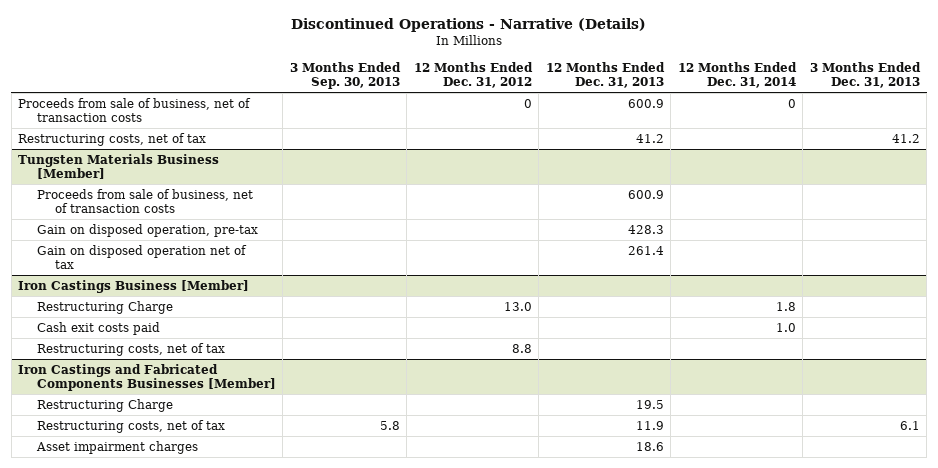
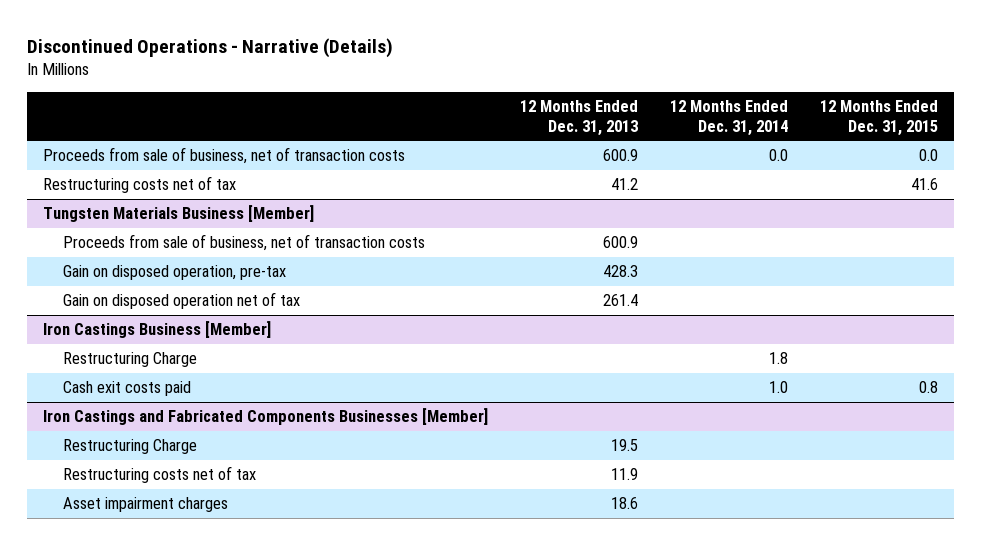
- | 3 Months Ended Sep. 30, 2013 | 12 Months Ended Dec. 31, 2012 | 12 Months Ended Dec. 31, 2013 | 12 Months Ended Dec. 31, 2014 | 3 Months Ended Dec. 31, 2013
+ | 12 Months Ended Dec. 31, 2013 | 12 Months Ended Dec. 31, 2014 | 12 Months Ended Dec. 31, 2015
- Proceeds from sale of business, net of transaction costs | | 0 | 600.9 | 0 |
- Restructuring costs, net of tax | | | 41.2 | | 41.2
+ Proceeds from sale of business, net of transaction costs | 600.9 | 0.0 | 0.0
+ Restructuring costs net of tax | 41.2 | | 41.6
@ Iron Castings Business [Member]
- Restructuring costs, net of tax | | 8.8 | | |
@ Iron Castings and Fabricated Components Businesses [Member]
- Restructuring costs, net of tax | 5.8 | | 11.9 | | 6.1
+ Restructuring costs net of tax | 11.9 | |

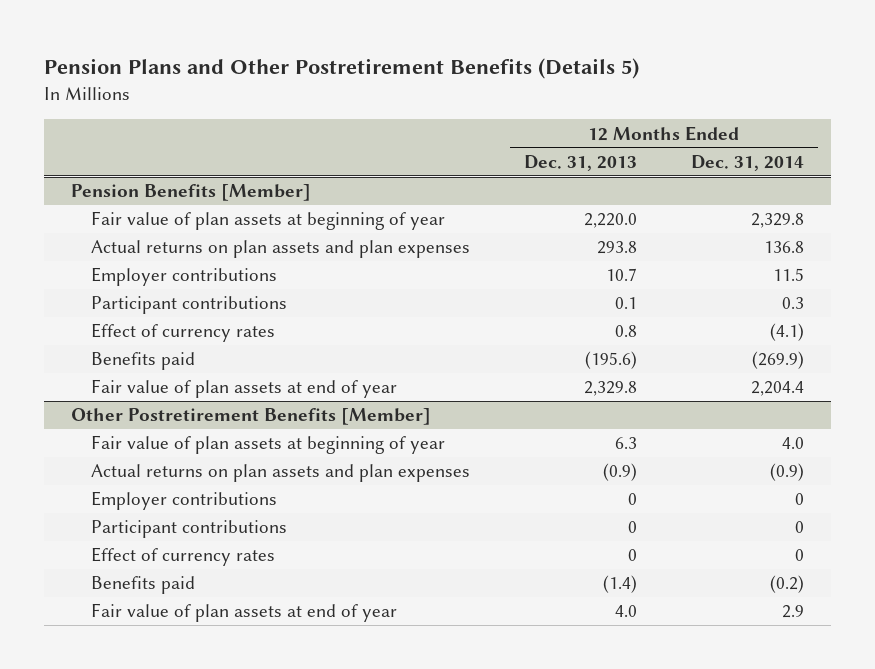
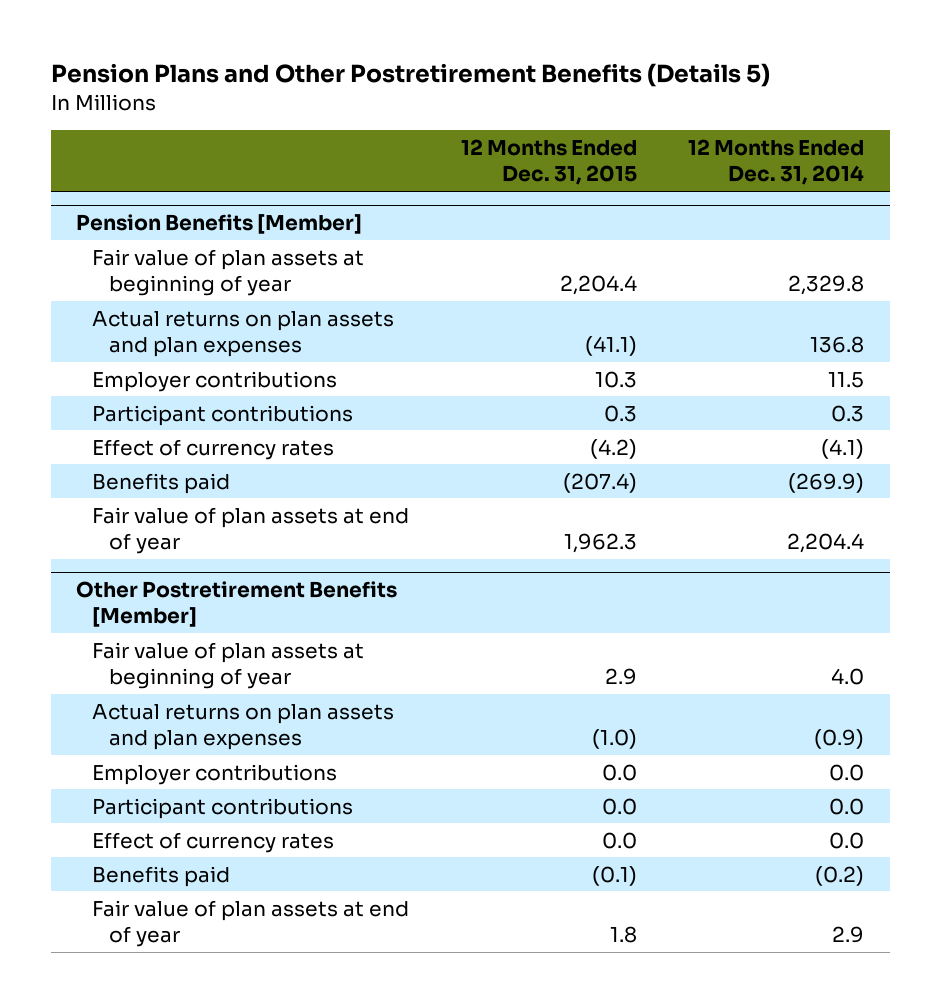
- | 12 Months Ended Dec. 31, 2013 | 12 Months Ended Dec. 31, 2014
+ | 12 Months Ended Dec. 31, 2015 | 12 Months Ended Dec. 31, 2014
@ Other Postretirement Benefits [Member]
- Employer contributions | 0 | 0
- Participant contributions | 0 | 0
- Effect of currency rates | 0 | 0
+ Employer contributions | 0.0 | 0.0
+ Participant contributions | 0.0 | 0.0
+ Effect of currency rates | 0.0 | 0.0

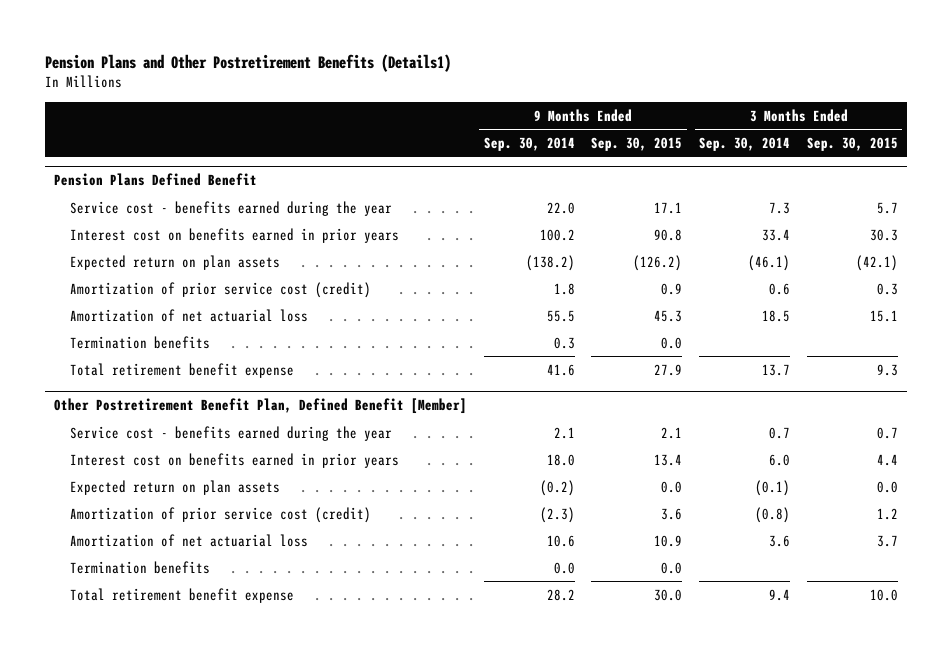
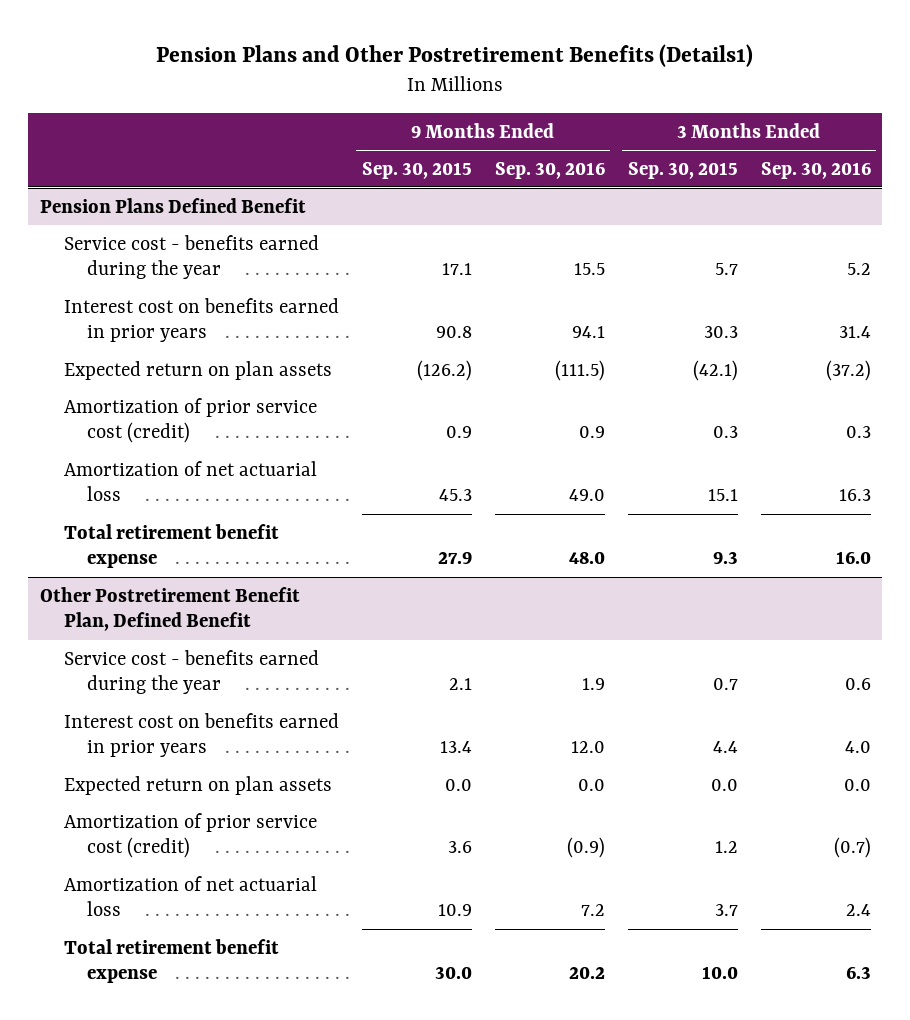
- | 9 Months Ended Sep. 30, 2014 | 9 Months Ended Sep. 30, 2015 | 3 Months Ended Sep. 30, 2014 | 3 Months Ended Sep. 30, 2015
+ | 9 Months Ended Sep. 30, 2015 | 9 Months Ended Sep. 30, 2016 | 3 Months Ended Sep. 30, 2015 | 3 Months Ended Sep. 30, 2016
@ Pension Plans Defined Benefit
- Termination benefits | 0.3 | 0.0 | |
- Other Postretirement Benefit Plan, Defined Benefit [Member]
+ Other Postretirement Benefit Plan, Defined Benefit
- Termination benefits | 0.0 | 0.0 | |

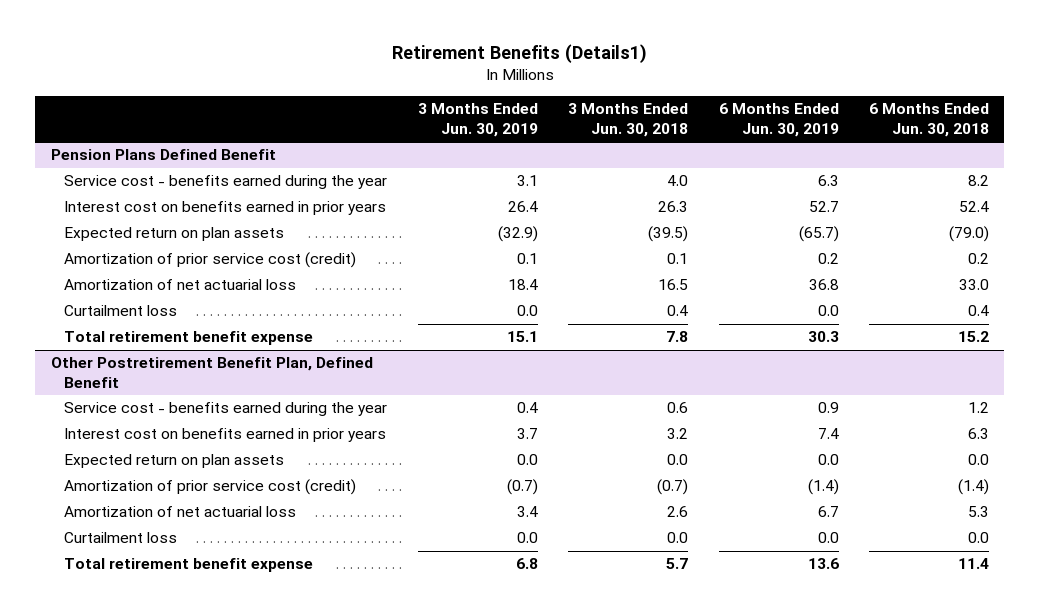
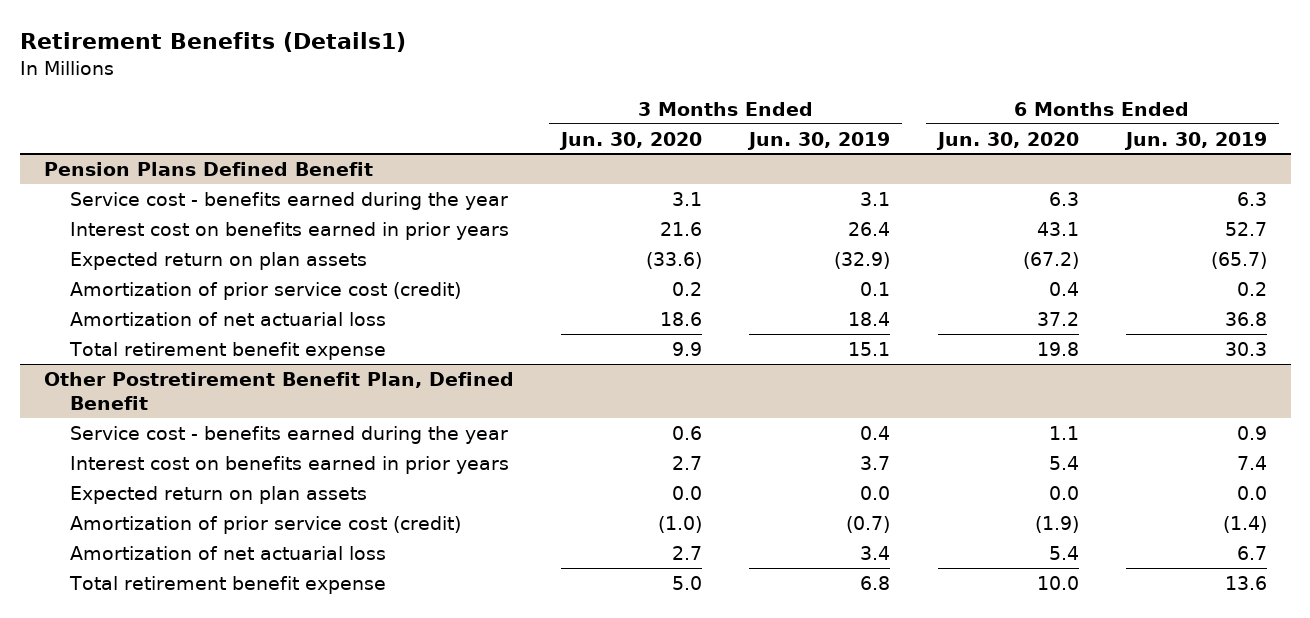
- | 3 Months Ended Jun. 30, 2019 | 3 Months Ended Jun. 30, 2018 | 6 Months Ended Jun. 30, 2019 | 6 Months Ended Jun. 30, 2018
+ | 3 Months Ended Jun. 30, 2020 | 3 Months Ended Jun. 30, 2019 | 6 Months Ended Jun. 30, 2020 | 6 Months Ended Jun. 30, 2019
@ Pension Plans Defined Benefit
- Curtailment loss | 0.0 | 0.4 | 0.0 | 0.4
@ Other Postretirement Benefit Plan, Defined Benefit
- Curtailment loss | 0.0 | 0.0 | 0.0 | 0.0

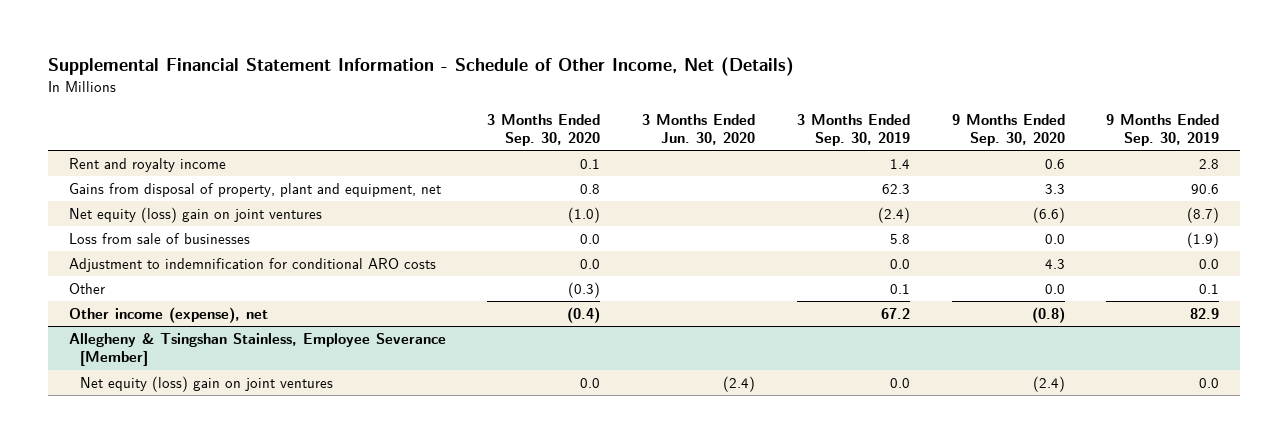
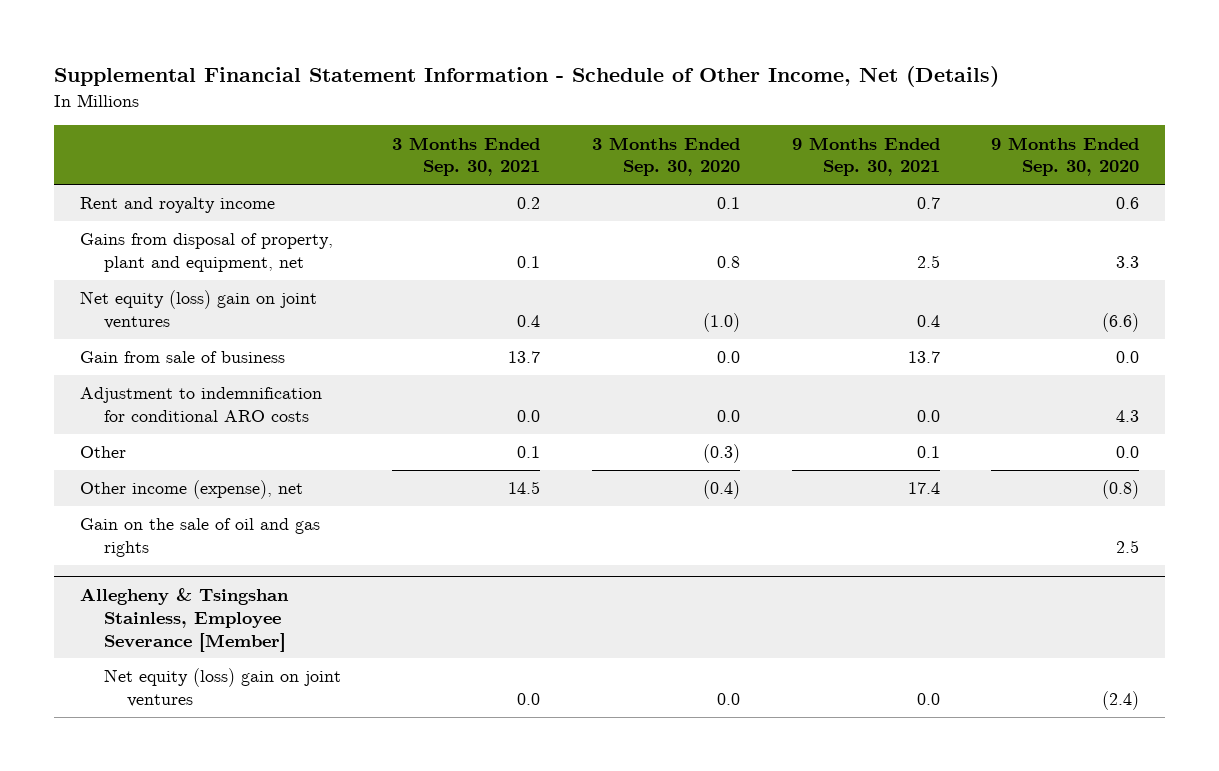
- | 3 Months Ended Sep. 30, 2020 | 3 Months Ended Jun. 30, 2020 | 3 Months Ended Sep. 30, 2019 | 9 Months Ended Sep. 30, 2020 | 9 Months Ended Sep. 30, 2019
+ | 3 Months Ended Sep. 30, 2021 | 3 Months Ended Sep. 30, 2020 | 9 Months Ended Sep. 30, 2021 | 9 Months Ended Sep. 30, 2020
- Loss from sale of businesses | 0.0 | | 5.8 | 0.0 | (1.9)
+ Gain from sale of business | 13.7 | 0.0 | 13.7 | 0.0
+ Gain on the sale of oil and gas rights | | | | 2.5

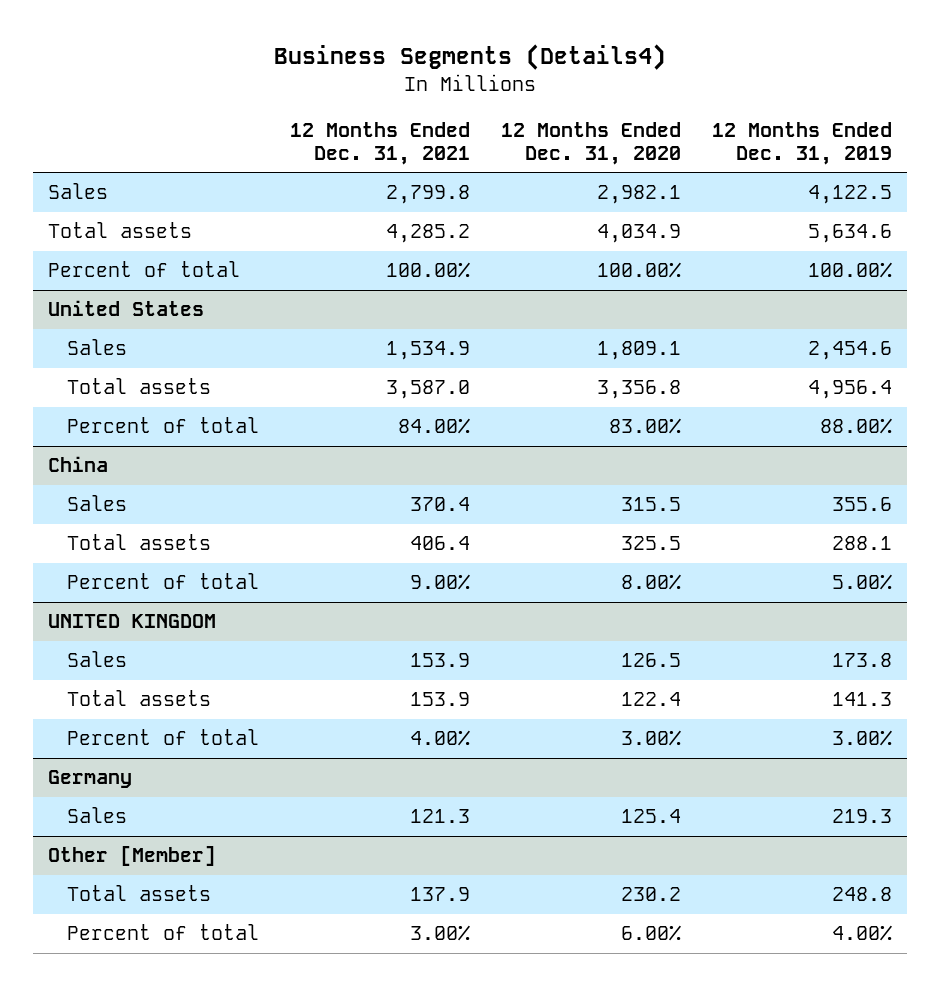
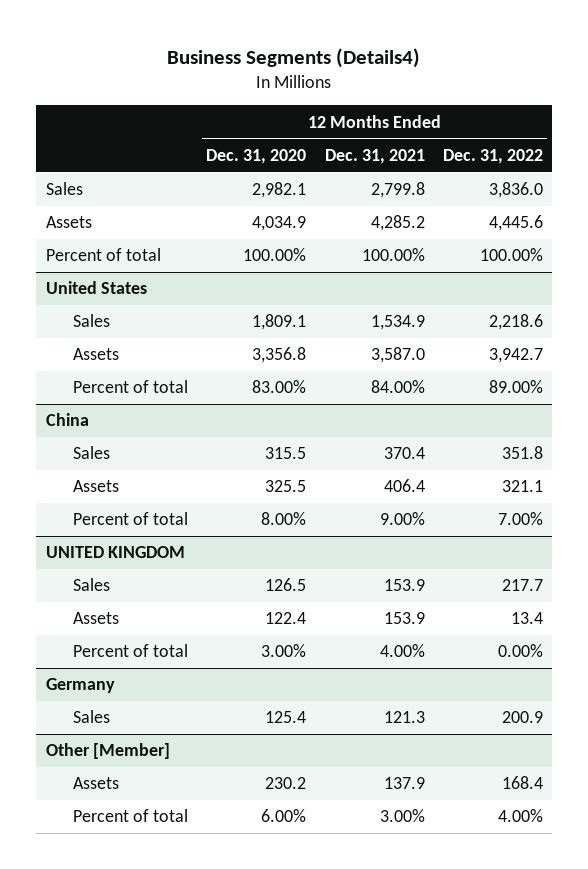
- | 12 Months Ended Dec. 31, 2021 | 12 Months Ended Dec. 31, 2020 | 12 Months Ended Dec. 31, 2019
+ | 12 Months Ended Dec. 31, 2020 | 12 Months Ended Dec. 31, 2021 | 12 Months Ended Dec. 31, 2022
- Total assets | 4,285.2 | 4,034.9 | 5,634.6
+ Assets | 4,034.9 | 4,285.2 | 4,445.6
@ United States
- Total assets | 3,587.0 | 3,356.8 | 4,956.4
+ Assets | 3,356.8 | 3,587.0 | 3,942.7
@ China
- Total assets | 406.4 | 325.5 | 288.1
+ Assets | 325.5 | 406.4 | 321.1
@ UNITED KINGDOM
- Total assets | 153.9 | 122.4 | 141.3
+ Assets | 122.4 | 153.9 | 13.4
@ Other [Member]
- Total assets | 137.9 | 230.2 | 248.8
+ Assets | 230.2 | 137.9 | 168.4

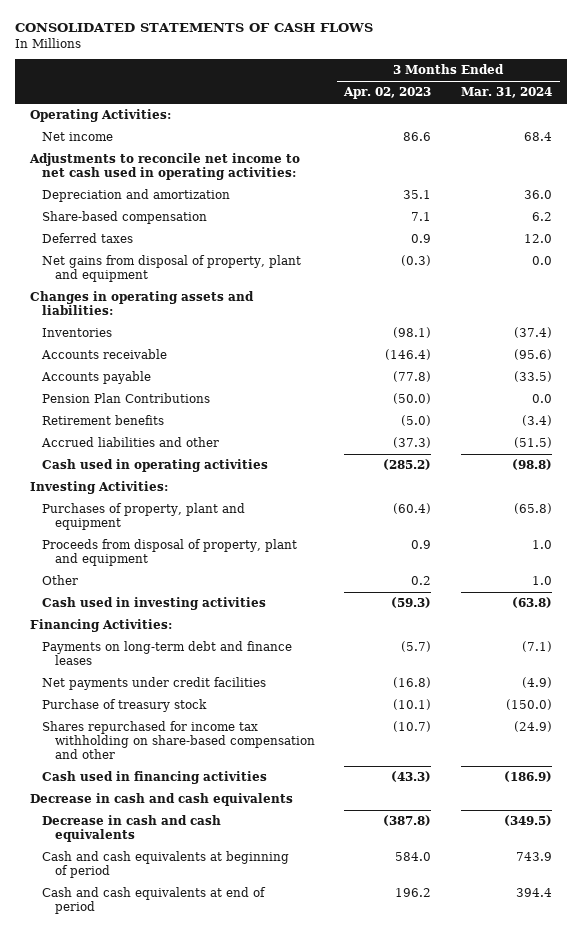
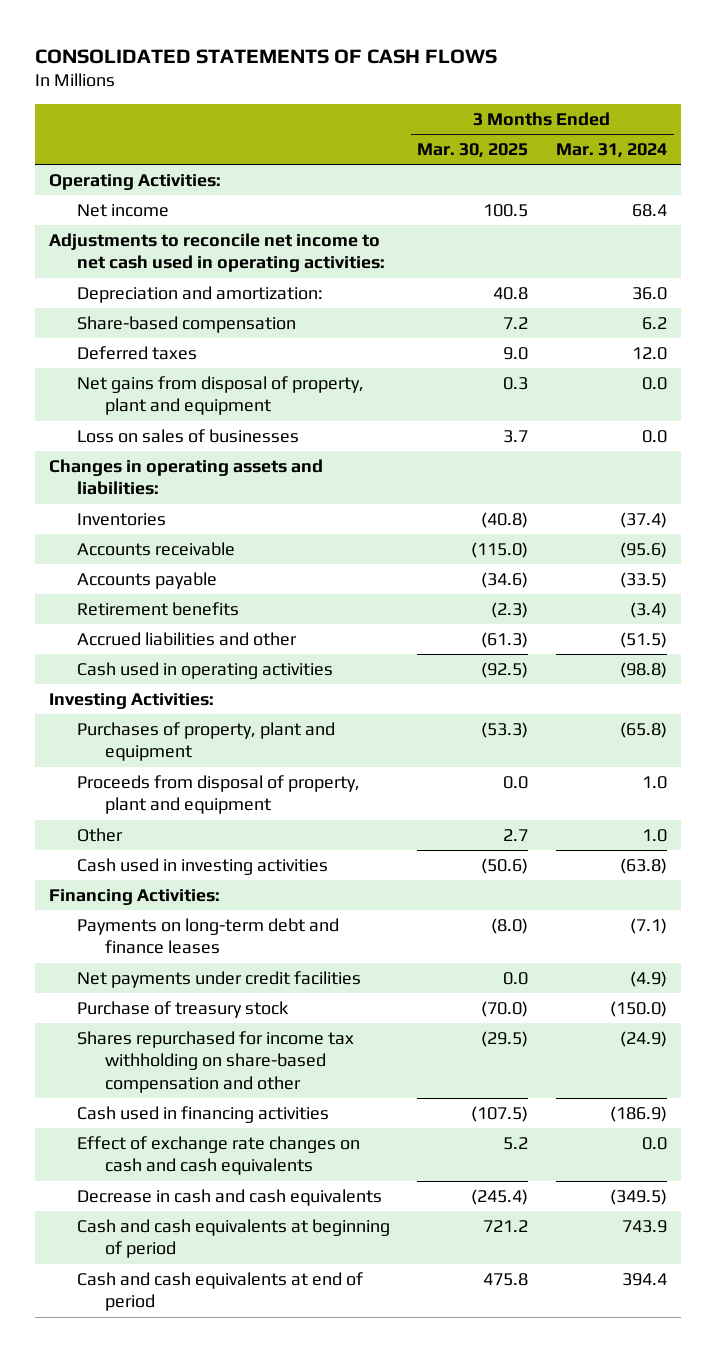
- | 3 Months Ended Apr. 02, 2023 | 3 Months Ended Mar. 31, 2024
+ | 3 Months Ended Mar. 30, 2025 | 3 Months Ended Mar. 31, 2024
- Depreciation and amortization | 35.1 | 36.0
+ Depreciation and amortization: | 40.8 | 36.0
+ Loss on sales of businesses | 3.7 | 0.0
- Pension Plan Contributions | (50.0) | 0.0
- Decrease in cash and cash equivalents
+ Effect of exchange rate changes on cash and cash equivalents | 5.2 | 0.0

